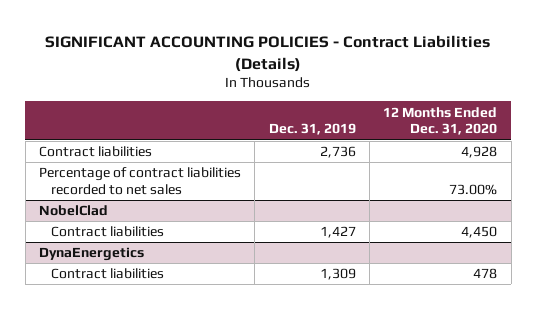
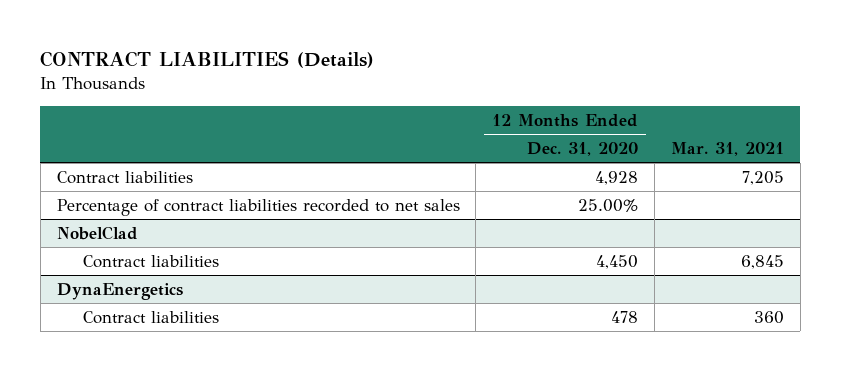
- SIGNIFICANT ACCOUNTING POLICIES - Contract Liabilities (Details)
+ CONTRACT LIABILITIES (Details)
- | Dec. 31, 2019 | 12 Months Ended Dec. 31, 2020
+ | 12 Months Ended Dec. 31, 2020 | Mar. 31, 2021
- Percentage of contract liabilities recorded to net sales | | 73.00%
+ Percentage of contract liabilities recorded to net sales | 25.00% |

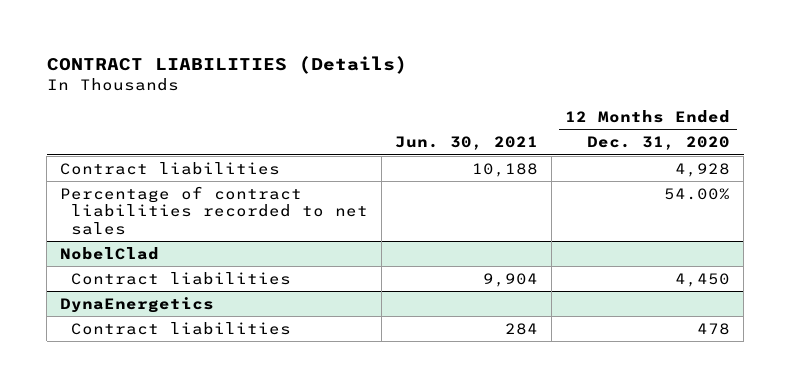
- | 12 Months Ended Dec. 31, 2020 | Mar. 31, 2021
+ | Jun. 30, 2021 | 12 Months Ended Dec. 31, 2020
- Percentage of contract liabilities recorded to net sales | 25.00% |
+ Percentage of contract liabilities recorded to net sales | | 54.00%

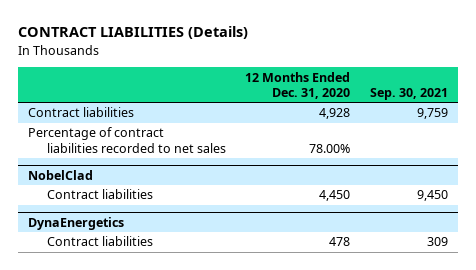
- | Jun. 30, 2021 | 12 Months Ended Dec. 31, 2020
+ | 12 Months Ended Dec. 31, 2020 | Sep. 30, 2021
- Percentage of contract liabilities recorded to net sales | | 54.00%
+ Percentage of contract liabilities recorded to net sales | 78.00% |

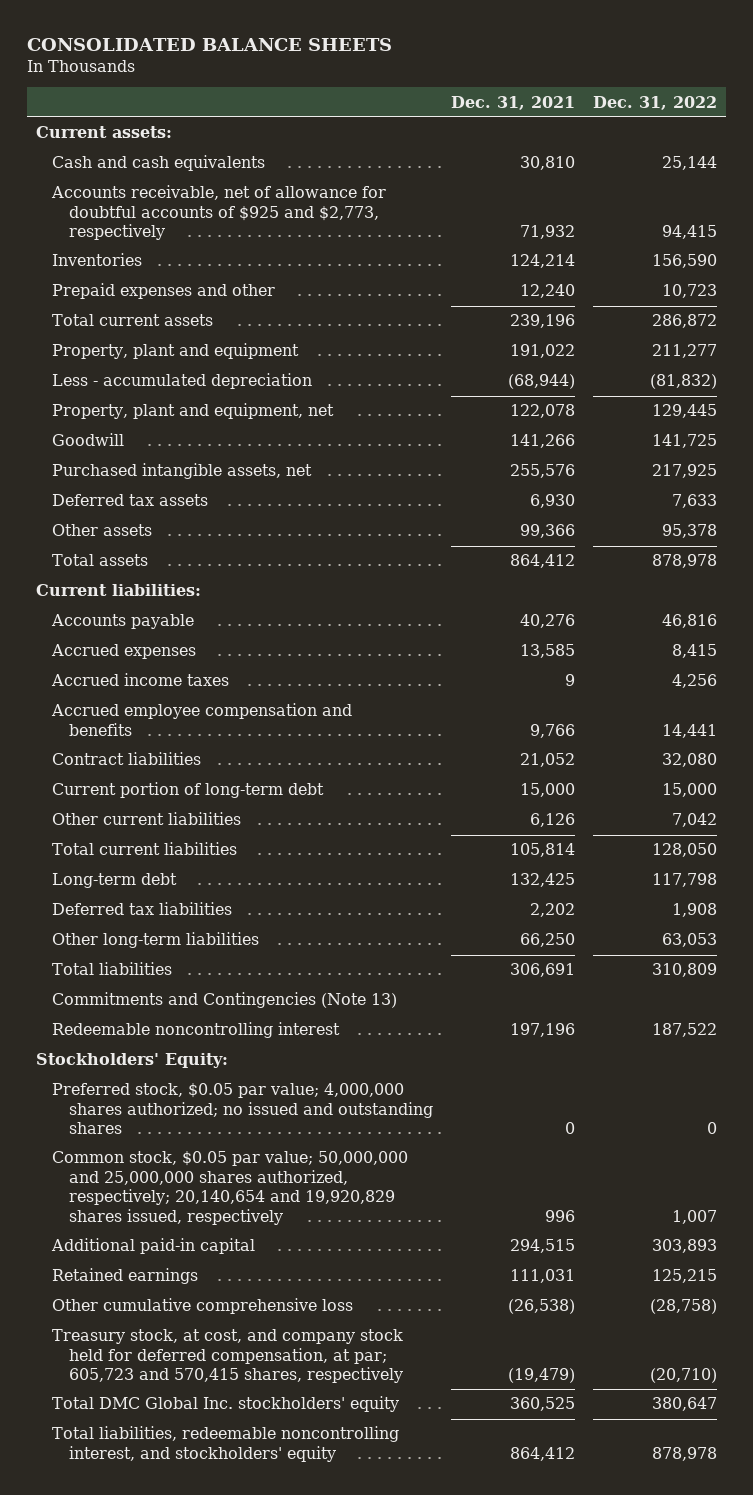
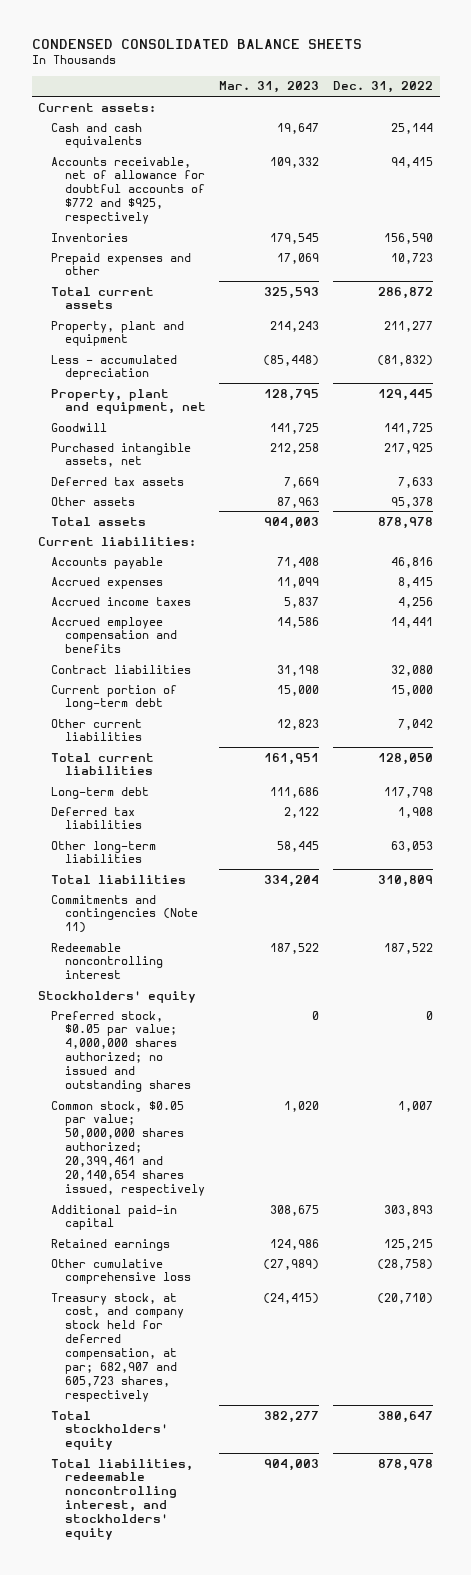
- CONSOLIDATED BALANCE SHEETS
+ CONDENSED CONSOLIDATED BALANCE SHEETS
- | Dec. 31, 2021 | Dec. 31, 2022
+ | Mar. 31, 2023 | Dec. 31, 2022
- Accounts receivable, net of allowance for doubtful accounts of $925 and $2,773, respectively | 71,932 | 94,415
+ Accounts receivable, net of allowance for doubtful accounts of $772 and $925, respectively | 109,332 | 94,415
- Commitments and Contingencies (Note 13)
+ Commitments and contingencies (Note 11)
- Stockholders' Equity:
+ Stockholders' equity
- Common stock, $0.05 par value; 50,000,000 and 25,000,000 shares authorized, respectively; 20,140,654 and 19,920,829 shares issued, respectively | 996 | 1,007
+ Common stock, $0.05 par value; 50,000,000 shares authorized; 20,399,461 and 20,140,654 shares issued, respectively | 1,020 | 1,007
- Treasury stock, at cost, and company stock held for deferred compensation, at par; 605,723 and 570,415 shares, respectively | (19,479) | (20,710)
- Total DMC Global Inc. stockholders' equity | 360,525 | 380,647
+ Treasury stock, at cost, and company stock held for deferred compensation, at par; 682,907 and 605,723 shares, respectively | (24,415) | (20,710)
+ Total stockholders' equity | 382,277 | 380,647

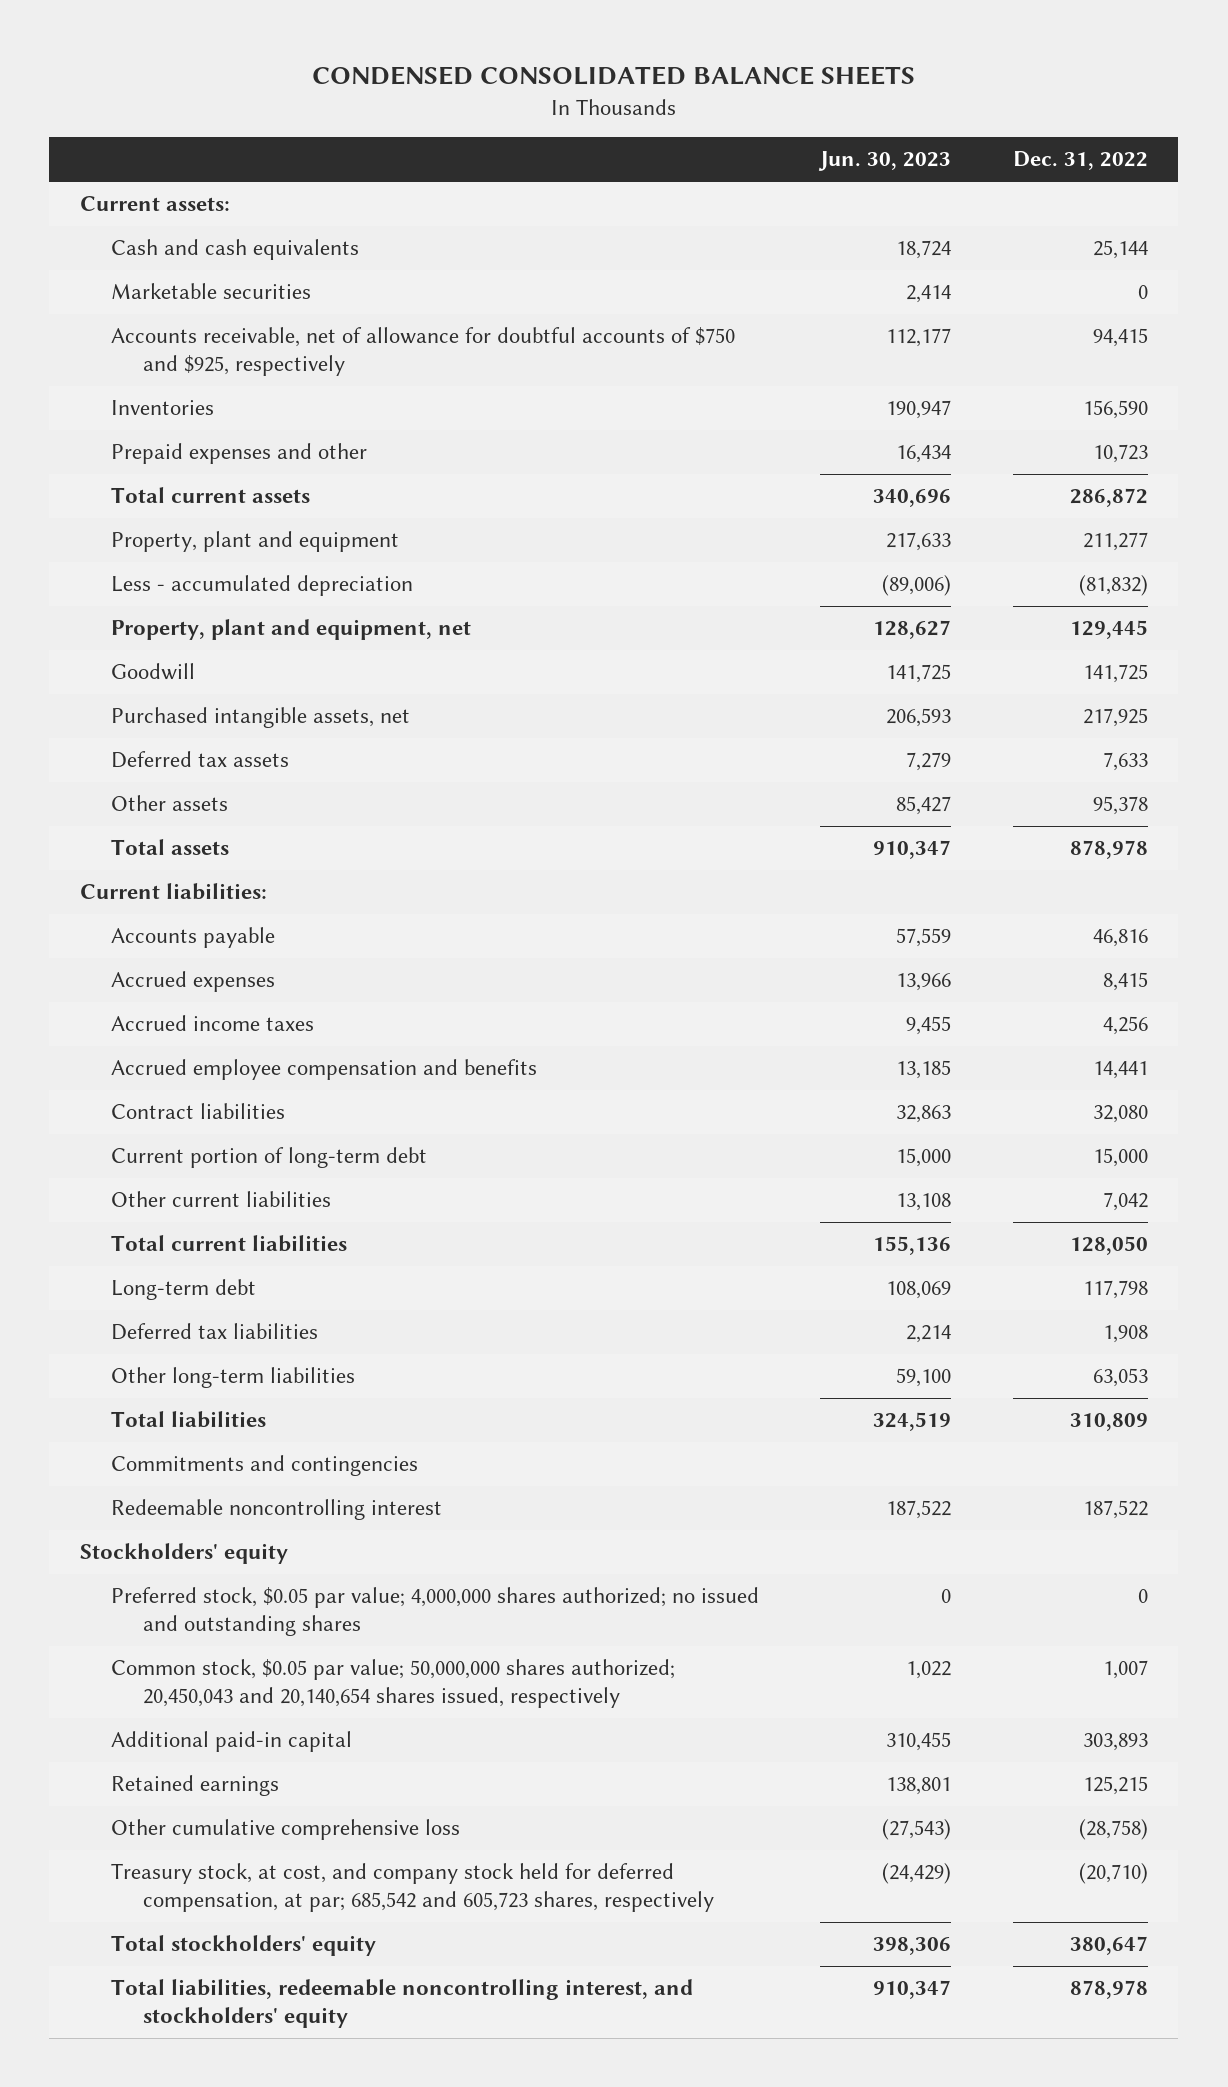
- | Mar. 31, 2023 | Dec. 31, 2022
+ | Jun. 30, 2023 | Dec. 31, 2022
- Accounts receivable, net of allowance for doubtful accounts of $772 and $925, respectively | 109,332 | 94,415
+ Marketable securities | 2,414 | 0
+ Accounts receivable, net of allowance for doubtful accounts of $750 and $925, respectively | 112,177 | 94,415
- Commitments and contingencies (Note 11)
+ Commitments and contingencies
- Common stock, $0.05 par value; 50,000,000 shares authorized; 20,399,461 and 20,140,654 shares issued, respectively | 1,020 | 1,007
+ Common stock, $0.05 par value; 50,000,000 shares authorized; 20,450,043 and 20,140,654 shares issued, respectively | 1,022 | 1,007
- Treasury stock, at cost, and company stock held for deferred compensation, at par; 682,907 and 605,723 shares, respectively | (24,415) | (20,710)
+ Treasury stock, at cost, and company stock held for deferred compensation, at par; 685,542 and 605,723 shares, respectively | (24,429) | (20,710)

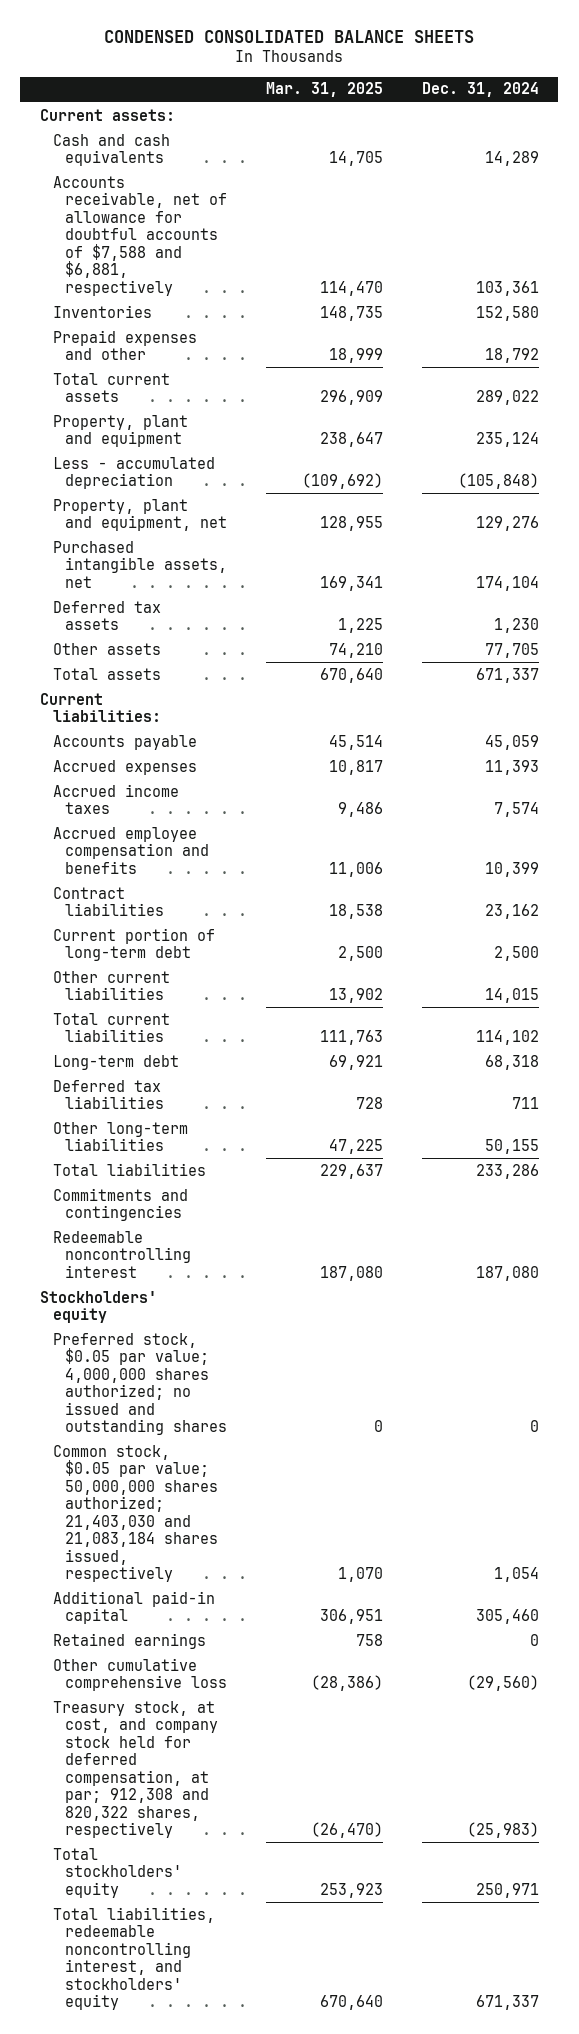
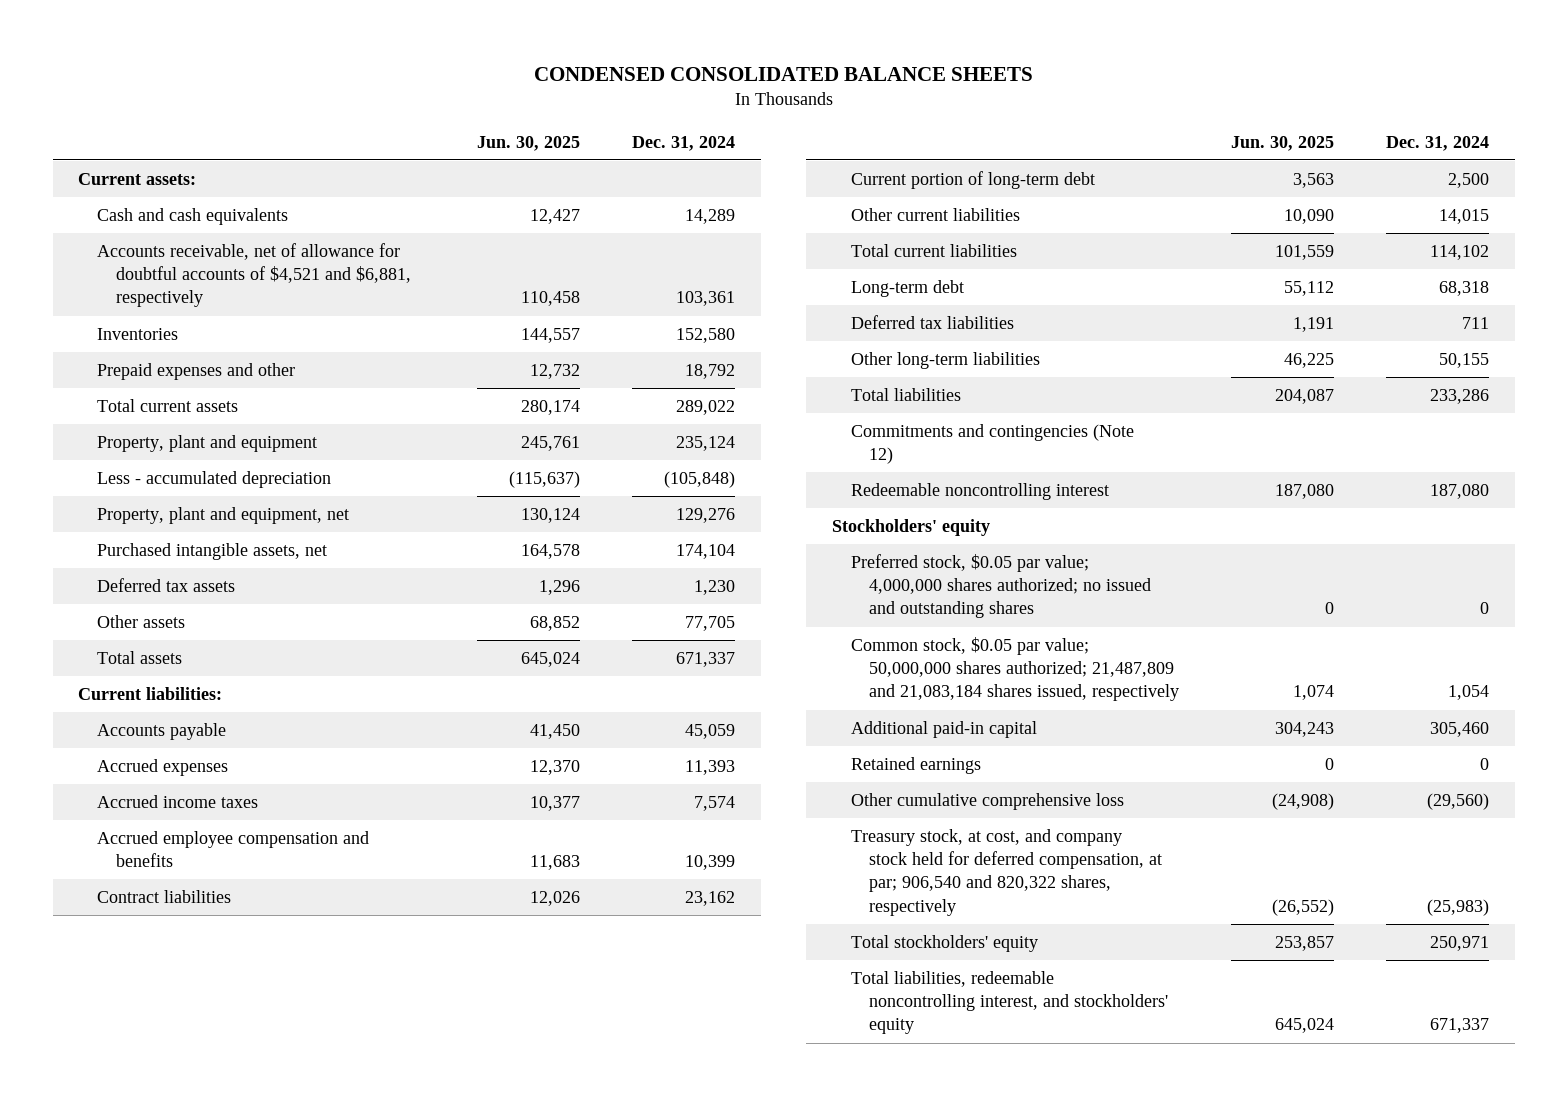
- | Mar. 31, 2025 | Dec. 31, 2024
+ | Jun. 30, 2025 | Dec. 31, 2024
- Accounts receivable, net of allowance for doubtful accounts of $7,588 and $6,881, respectively | 114,470 | 103,361
+ Accounts receivable, net of allowance for doubtful accounts of $4,521 and $6,881, respectively | 110,458 | 103,361
- Commitments and contingencies
+ Commitments and contingencies (Note 12)
- Common stock, $0.05 par value; 50,000,000 shares authorized; 21,403,030 and 21,083,184 shares issued, respectively | 1,070 | 1,054
+ Common stock, $0.05 par value; 50,000,000 shares authorized; 21,487,809 and 21,083,184 shares issued, respectively | 1,074 | 1,054
- Treasury stock, at cost, and company stock held for deferred compensation, at par; 912,308 and 820,322 shares, respectively | (26,470) | (25,983)
+ Treasury stock, at cost, and company stock held for deferred compensation, at par; 906,540 and 820,322 shares, respectively | (26,552) | (25,983)

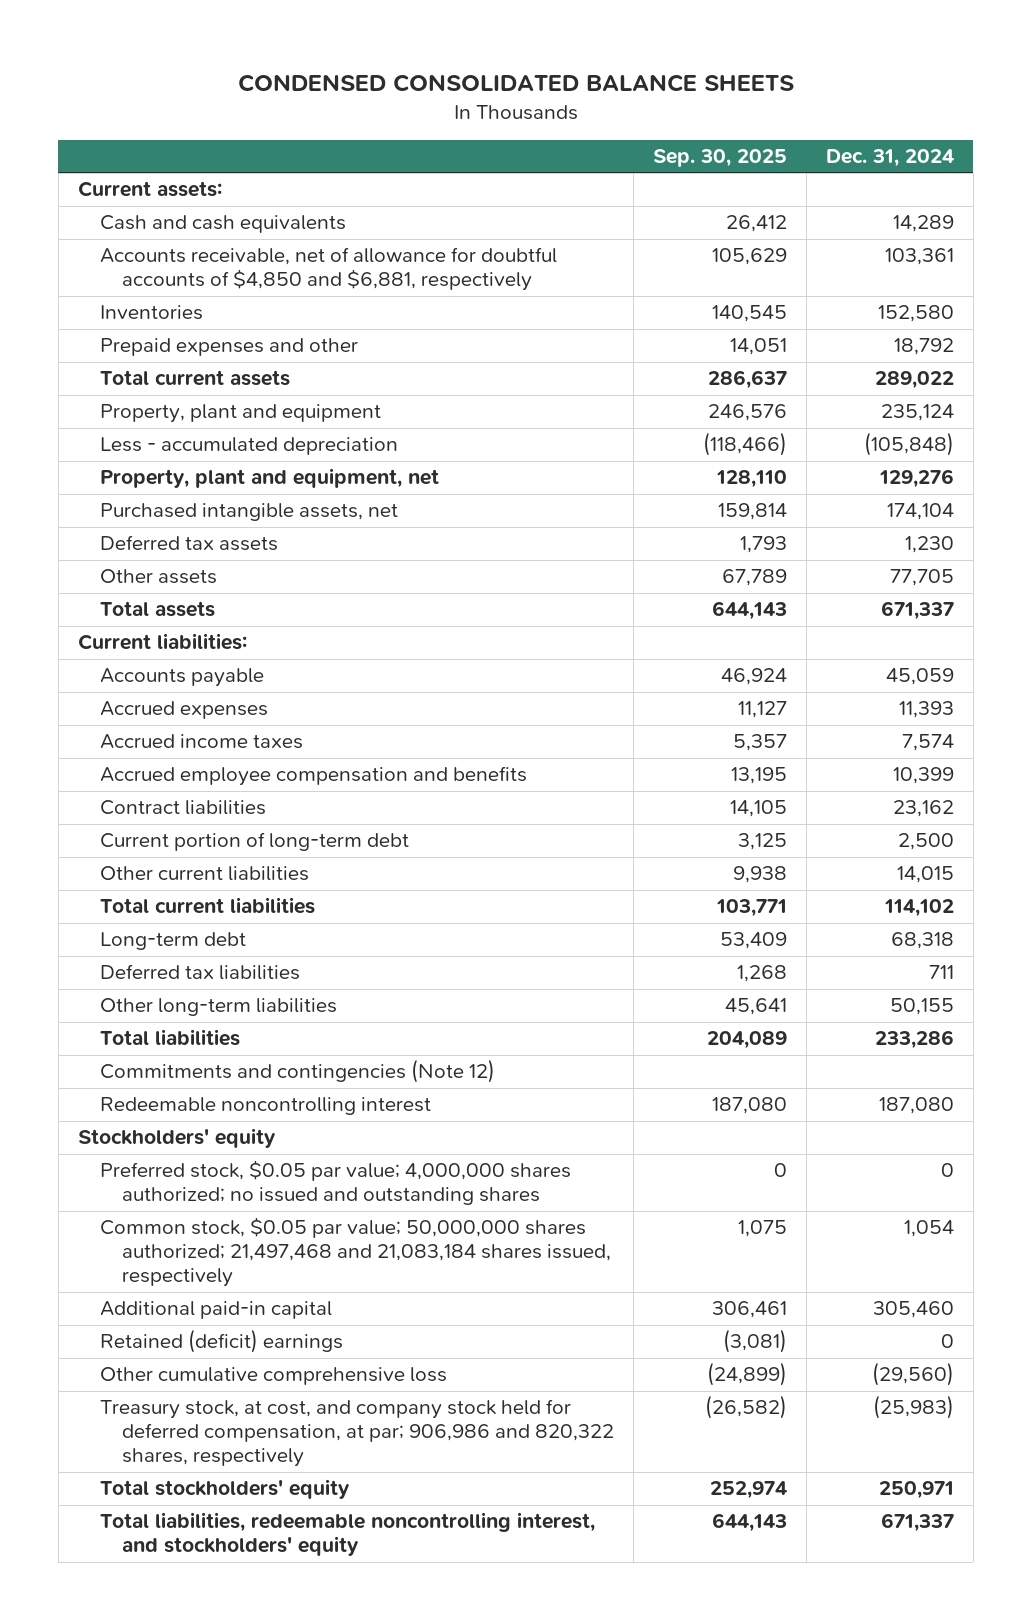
- | Jun. 30, 2025 | Dec. 31, 2024
+ | Sep. 30, 2025 | Dec. 31, 2024
- Accounts receivable, net of allowance for doubtful accounts of $4,521 and $6,881, respectively | 110,458 | 103,361
+ Accounts receivable, net of allowance for doubtful accounts of $4,850 and $6,881, respectively | 105,629 | 103,361
- Common stock, $0.05 par value; 50,000,000 shares authorized; 21,487,809 and 21,083,184 shares issued, respectively | 1,074 | 1,054
+ Common stock, $0.05 par value; 50,000,000 shares authorized; 21,497,468 and 21,083,184 shares issued, respectively | 1,075 | 1,054
- Retained earnings | 0 | 0
+ Retained (deficit) earnings | (3,081) | 0
- Treasury stock, at cost, and company stock held for deferred compensation, at par; 906,540 and 820,322 shares, respectively | (26,552) | (25,983)
+ Treasury stock, at cost, and company stock held for deferred compensation, at par; 906,986 and 820,322 shares, respectively | (26,582) | (25,983)

